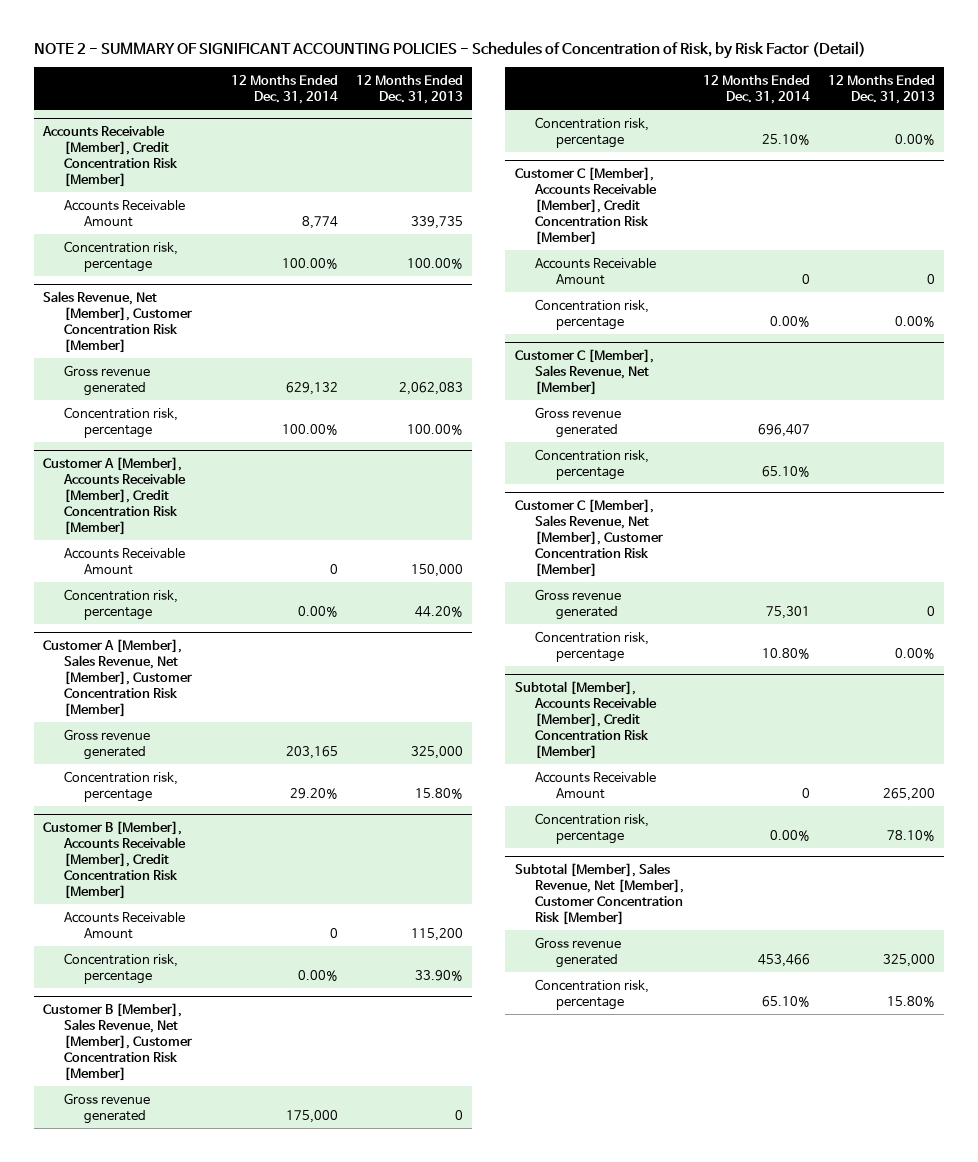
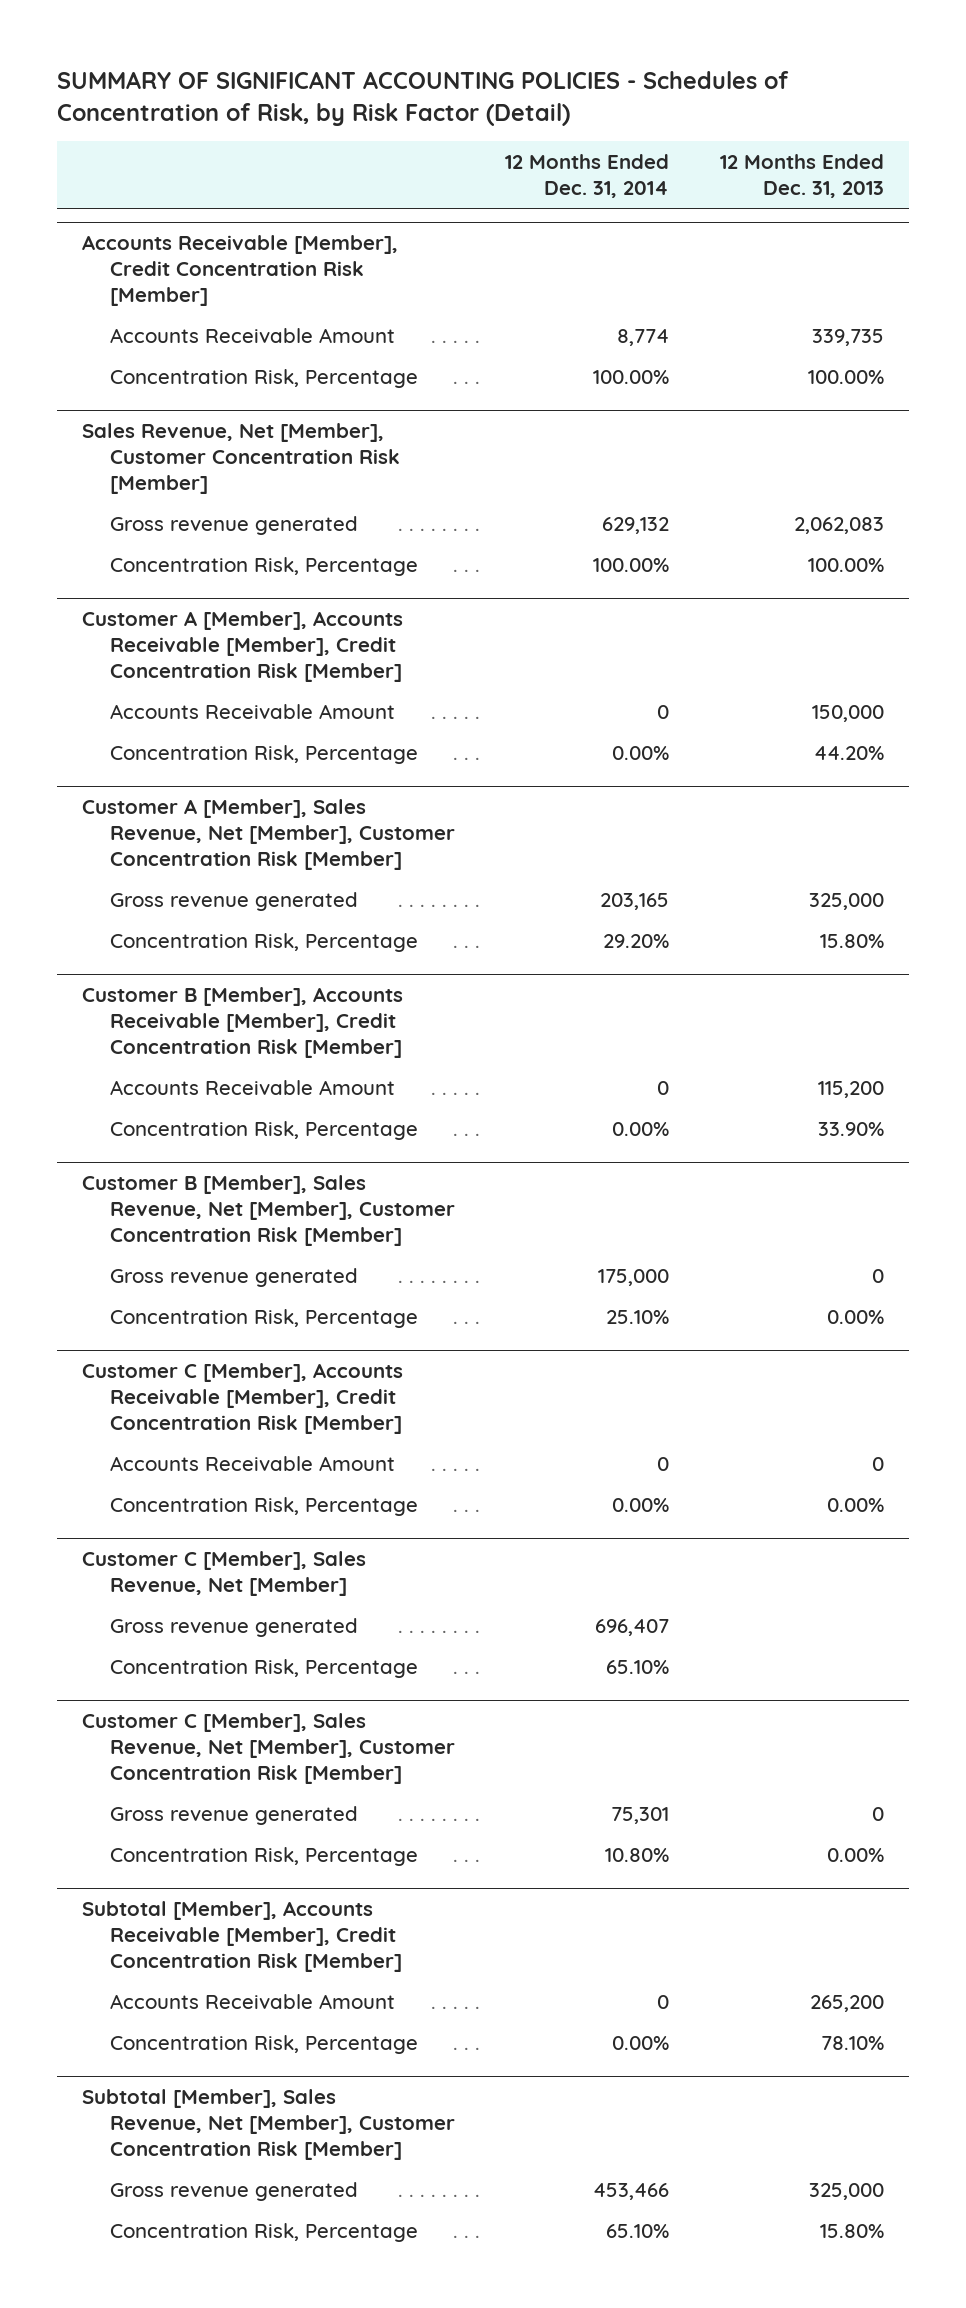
- NOTE 2 - SUMMARY OF SIGNIFICANT ACCOUNTING POLICIES - Schedules of Concentration of Risk, by Risk Factor (Detail)
+ SUMMARY OF SIGNIFICANT ACCOUNTING POLICIES - Schedules of Concentration of Risk, by Risk Factor (Detail)
@ Accounts Receivable [Member], Credit Concentration Risk [Member]
- Concentration risk, percentage | 100.00% | 100.00%
+ Concentration Risk, Percentage | 100.00% | 100.00%
@ Sales Revenue, Net [Member], Customer Concentration Risk [Member]
- Concentration risk, percentage | 100.00% | 100.00%
+ Concentration Risk, Percentage | 100.00% | 100.00%
@ Customer A [Member], Accounts Receivable [Member], Credit Concentration Risk [Member]
- Concentration risk, percentage | 0.00% | 44.20%
+ Concentration Risk, Percentage | 0.00% | 44.20%
@ Customer A [Member], Sales Revenue, Net [Member], Customer Concentration Risk [Member]
- Concentration risk, percentage | 29.20% | 15.80%
+ Concentration Risk, Percentage | 29.20% | 15.80%
@ Customer B [Member], Accounts Receivable [Member], Credit Concentration Risk [Member]
- Concentration risk, percentage | 0.00% | 33.90%
+ Concentration Risk, Percentage | 0.00% | 33.90%
@ Customer B [Member], Sales Revenue, Net [Member], Customer Concentration Risk [Member]
- Concentration risk, percentage | 25.10% | 0.00%
+ Concentration Risk, Percentage | 25.10% | 0.00%
@ Customer C [Member], Accounts Receivable [Member], Credit Concentration Risk [Member]
- Concentration risk, percentage | 0.00% | 0.00%
+ Concentration Risk, Percentage | 0.00% | 0.00%
@ Customer C [Member], Sales Revenue, Net [Member]
- Concentration risk, percentage | 65.10% |
+ Concentration Risk, Percentage | 65.10% |
@ Customer C [Member], Sales Revenue, Net [Member], Customer Concentration Risk [Member]
- Concentration risk, percentage | 10.80% | 0.00%
+ Concentration Risk, Percentage | 10.80% | 0.00%
@ Subtotal [Member], Accounts Receivable [Member], Credit Concentration Risk [Member]
- Concentration risk, percentage | 0.00% | 78.10%
+ Concentration Risk, Percentage | 0.00% | 78.10%
@ Subtotal [Member], Sales Revenue, Net [Member], Customer Concentration Risk [Member]
- Concentration risk, percentage | 65.10% | 15.80%
+ Concentration Risk, Percentage | 65.10% | 15.80%

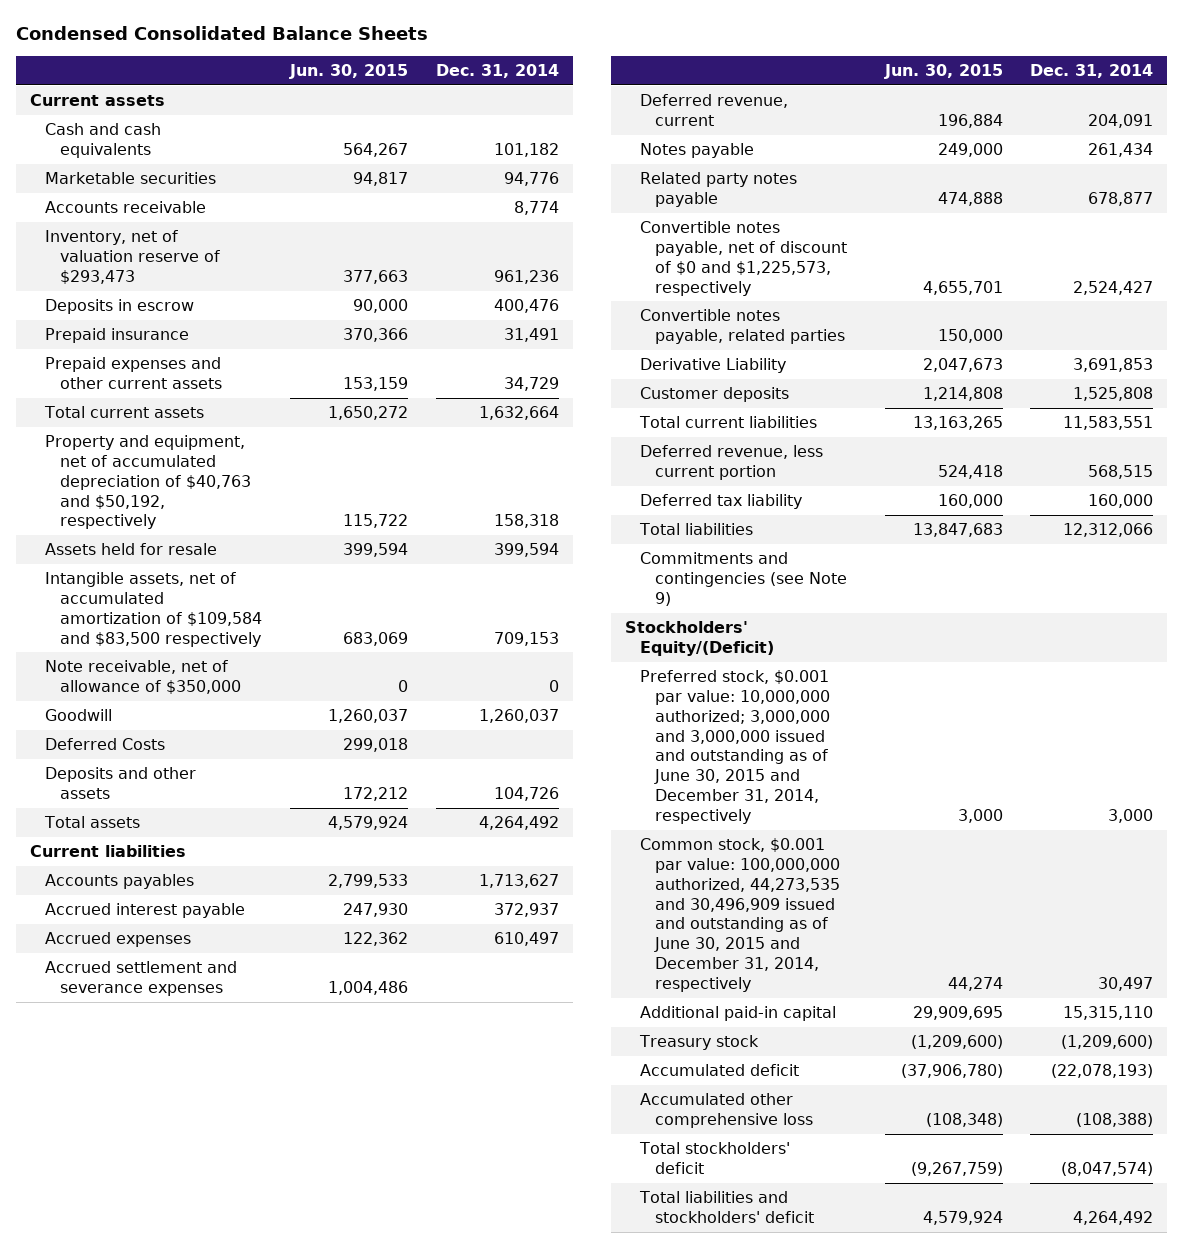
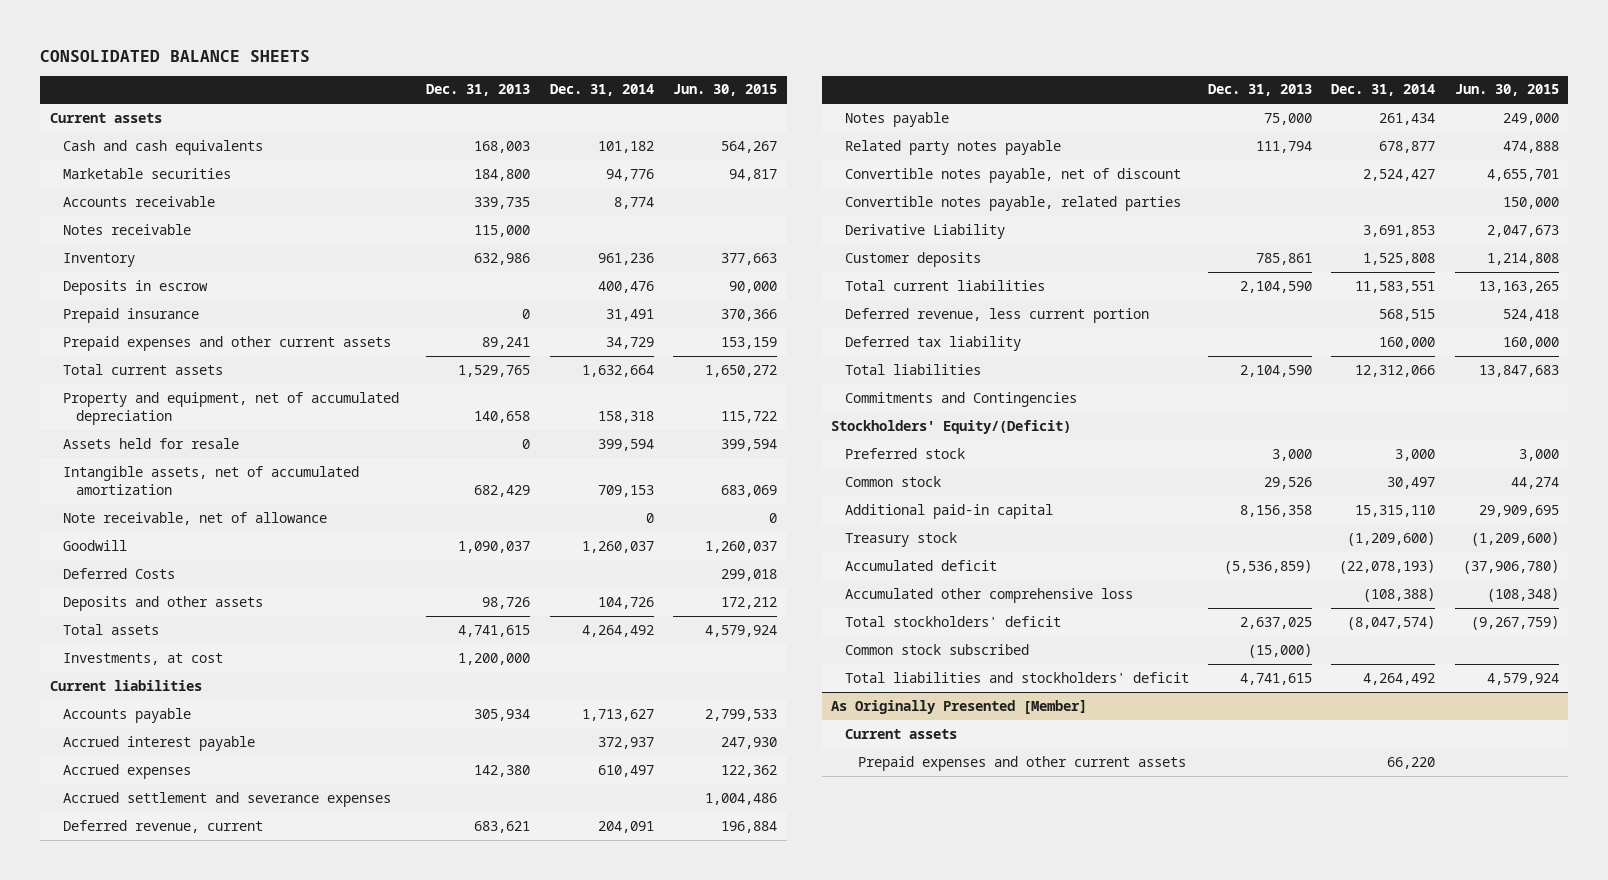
- Condensed Consolidated Balance Sheets
+ CONSOLIDATED BALANCE SHEETS
- | Jun. 30, 2015 | Dec. 31, 2014
+ | Dec. 31, 2013 | Dec. 31, 2014 | Jun. 30, 2015
- Inventory, net of valuation reserve of $293,473 | 377,663 | 961,236
+ Notes receivable | 115,000 | |
+ Inventory | 632,986 | 961,236 | 377,663
- Property and equipment, net of accumulated depreciation of $40,763 and $50,192, respectively | 115,722 | 158,318
+ Property and equipment, net of accumulated depreciation | 140,658 | 158,318 | 115,722
- Intangible assets, net of accumulated amortization of $109,584 and $83,500 respectively | 683,069 | 709,153
- Note receivable, net of allowance of $350,000 | 0 | 0
+ Intangible assets, net of accumulated amortization | 682,429 | 709,153 | 683,069
+ Note receivable, net of allowance | | 0 | 0
+ Investments, at cost | 1,200,000 | |
- Accounts payables | 2,799,533 | 1,713,627
+ Accounts payable | 305,934 | 1,713,627 | 2,799,533
- Convertible notes payable, net of discount of $0 and $1,225,573, respectively | 4,655,701 | 2,524,427
+ Convertible notes payable, net of discount | | 2,524,427 | 4,655,701
- Commitments and contingencies (see Note 9)
+ Commitments and Contingencies
- Preferred stock, $0.001 par value: 10,000,000 authorized; 3,000,000 and 3,000,000 issued and outstanding as of June 30, 2015 and December 31, 2014, respectively | 3,000 | 3,000
- Common stock, $0.001 par value: 100,000,000 authorized, 44,273,535 and 30,496,909 issued and outstanding as of June 30, 2015 and December 31, 2014, respectively | 44,274 | 30,497
+ Preferred stock | 3,000 | 3,000 | 3,000
+ Common stock | 29,526 | 30,497 | 44,274
+ Common stock subscribed | (15,000) | |
+ As Originally Presented [Member]
+ Current assets
+ Prepaid expenses and other current assets | | 66,220 |

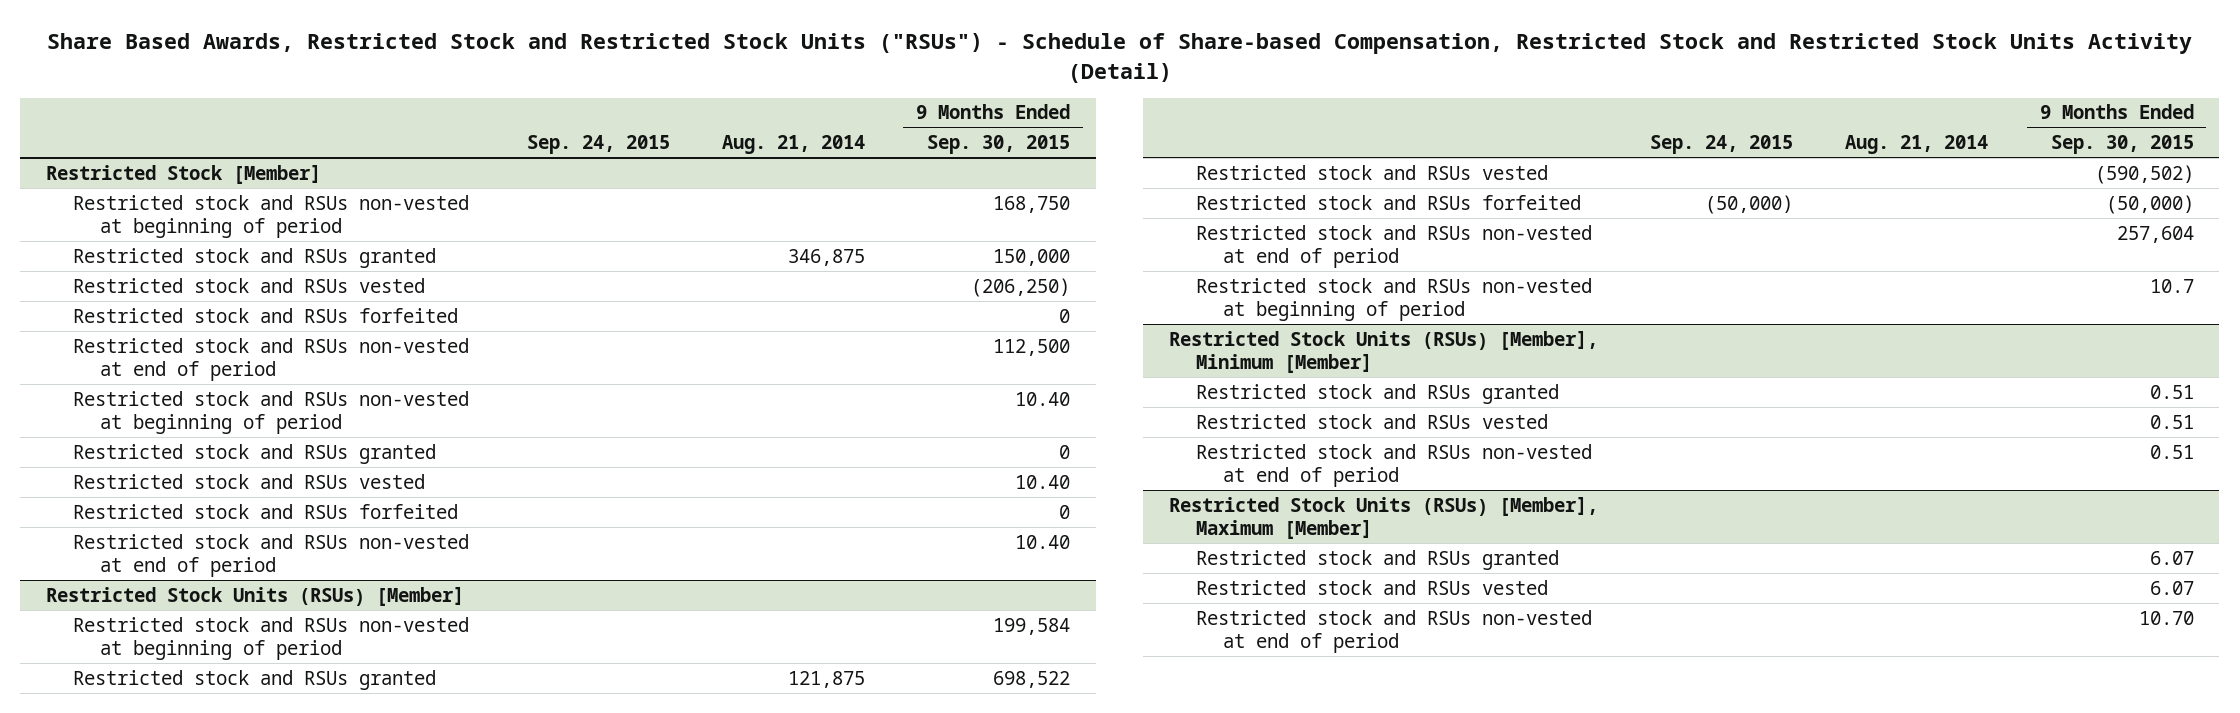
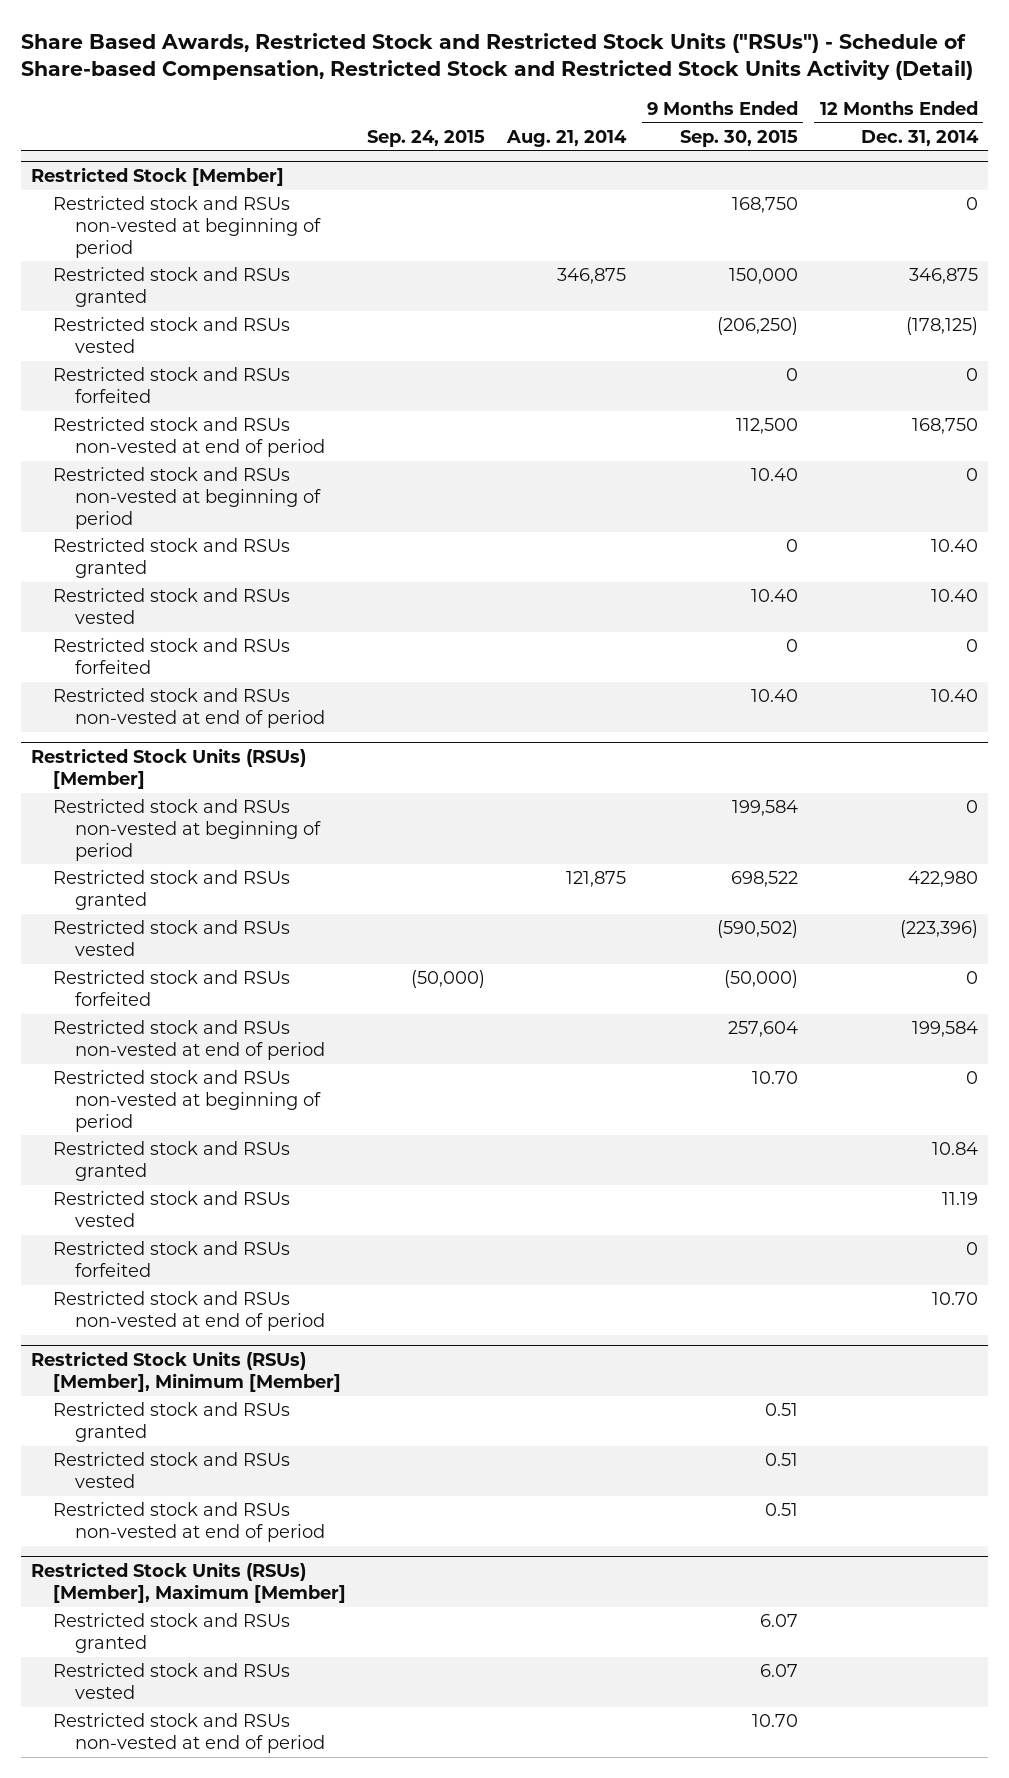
- | Sep. 24, 2015 | Aug. 21, 2014 | 9 Months Ended Sep. 30, 2015
+ | Sep. 24, 2015 | Aug. 21, 2014 | 9 Months Ended Sep. 30, 2015 | 12 Months Ended Dec. 31, 2014
@ Restricted Stock Units (RSUs) [Member]
- Restricted stock and RSUs non-vested at beginning of period | | | 10.7
+ Restricted stock and RSUs non-vested at beginning of period | | | 10.70 | 0
+ Restricted stock and RSUs granted | | | | 10.84
+ Restricted stock and RSUs vested | | | | 11.19
+ Restricted stock and RSUs forfeited | | | | 0
+ Restricted stock and RSUs non-vested at end of period | | | | 10.70

